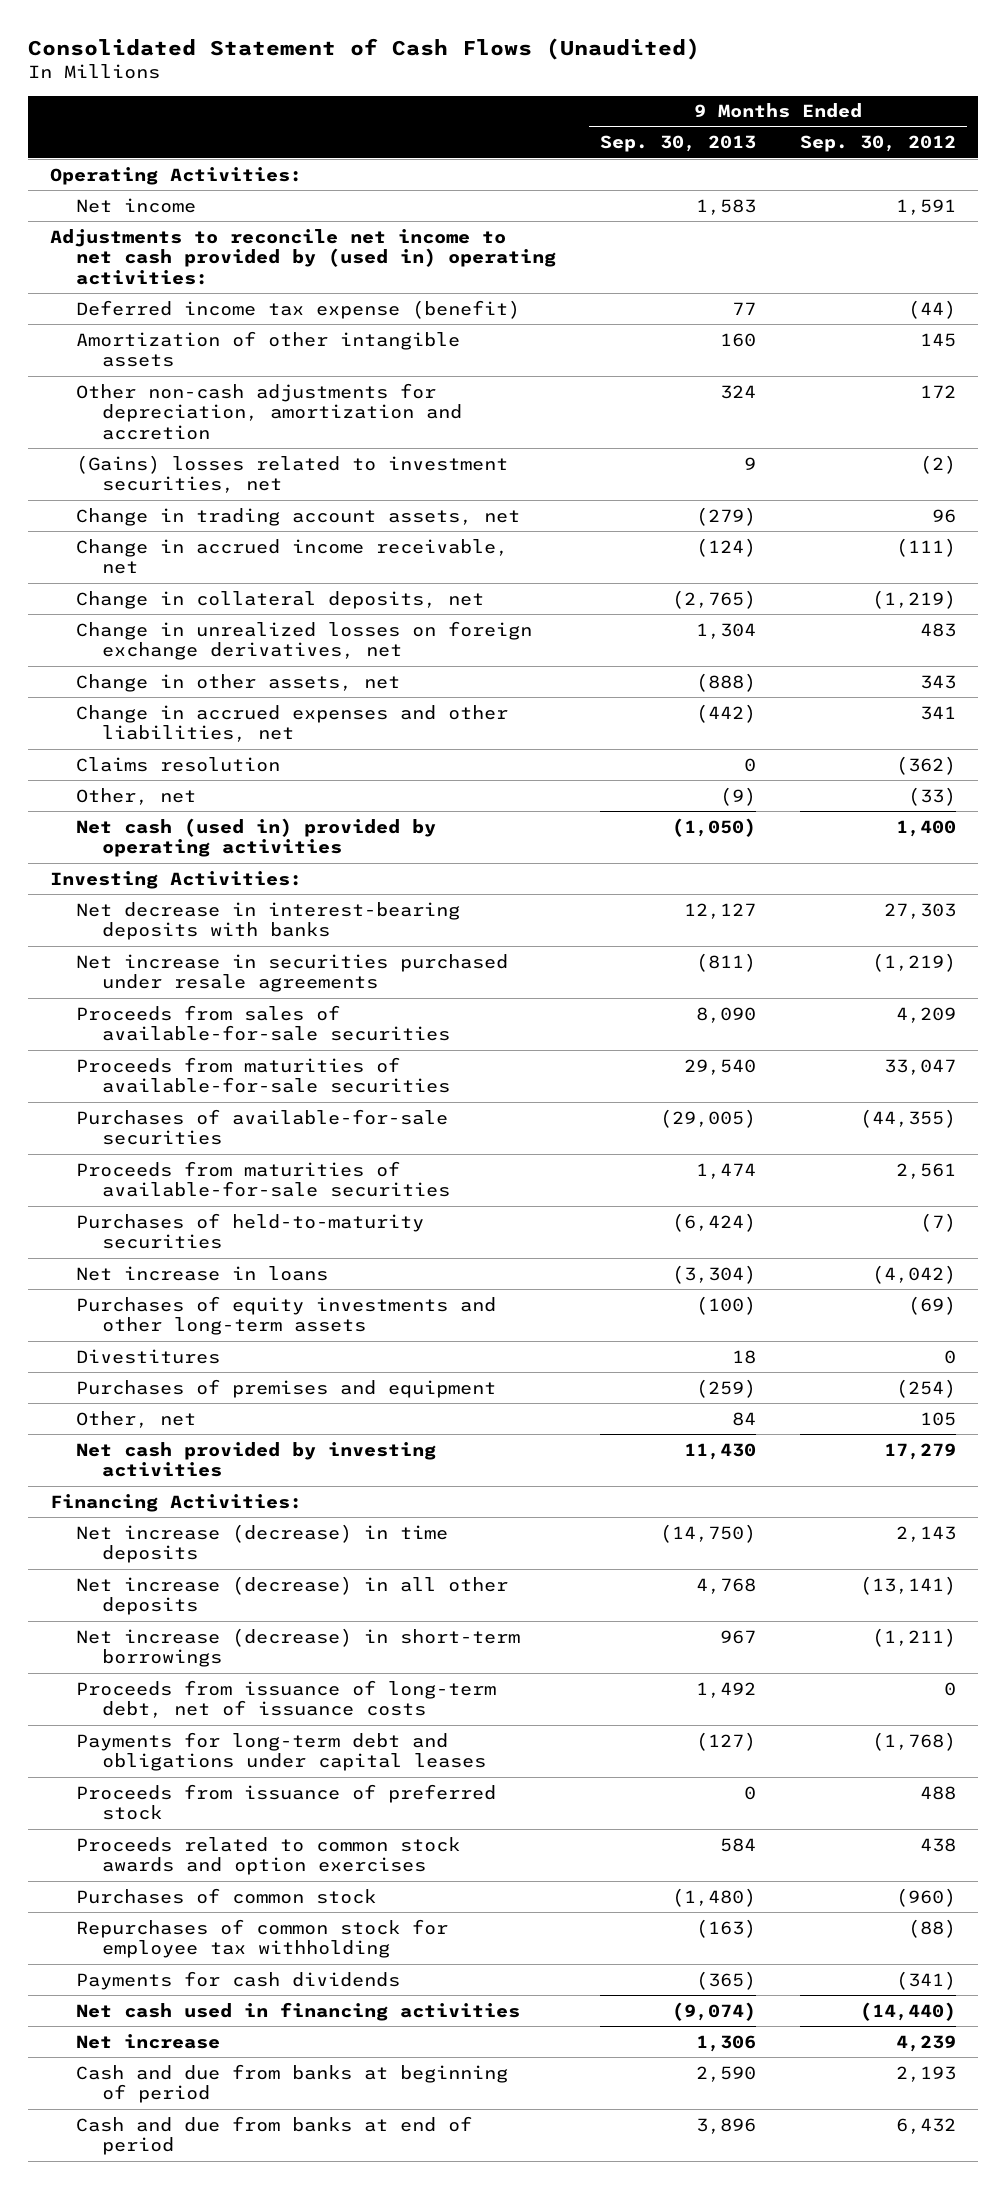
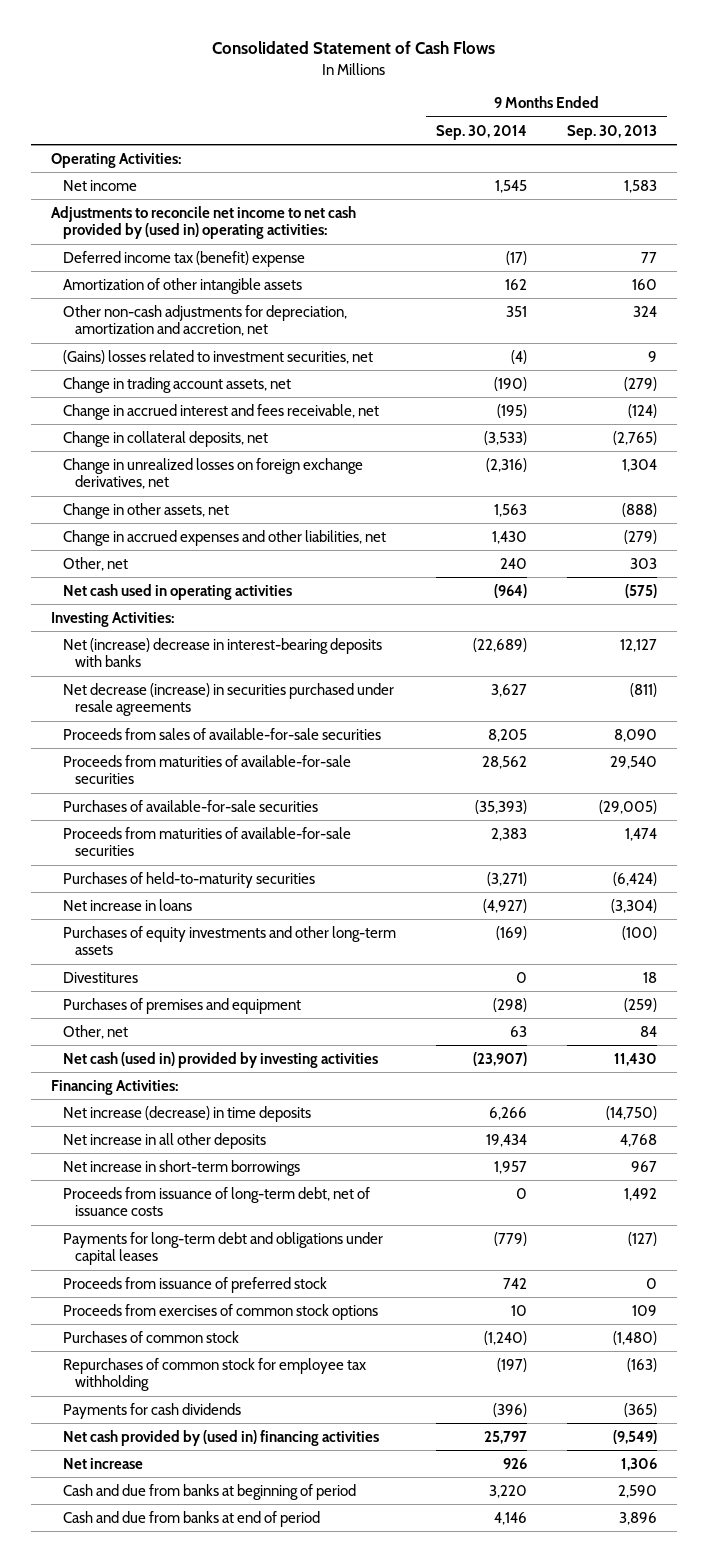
- Consolidated Statement of Cash Flows (Unaudited)
+ Consolidated Statement of Cash Flows
- | 9 Months Ended Sep. 30, 2013 | 9 Months Ended Sep. 30, 2012
+ | 9 Months Ended Sep. 30, 2014 | 9 Months Ended Sep. 30, 2013
- Deferred income tax expense (benefit) | 77 | (44)
+ Deferred income tax (benefit) expense | (17) | 77
- Other non-cash adjustments for depreciation, amortization and accretion | 324 | 172
+ Other non-cash adjustments for depreciation, amortization and accretion, net | 351 | 324
- Change in accrued income receivable, net | (124) | (111)
+ Change in accrued interest and fees receivable, net | (195) | (124)
- Change in accrued expenses and other liabilities, net | (442) | 341
- Claims resolution | 0 | (362)
- Other, net | (9) | (33)
- Net cash (used in) provided by operating activities | (1,050) | 1,400
+ Change in accrued expenses and other liabilities, net | 1,430 | (279)
+ Other, net | 240 | 303
+ Net cash used in operating activities | (964) | (575)
- Net decrease in interest-bearing deposits with banks | 12,127 | 27,303
- Net increase in securities purchased under resale agreements | (811) | (1,219)
+ Net (increase) decrease in interest-bearing deposits with banks | (22,689) | 12,127
+ Net decrease (increase) in securities purchased under resale agreements | 3,627 | (811)
- Net cash provided by investing activities | 11,430 | 17,279
+ Net cash (used in) provided by investing activities | (23,907) | 11,430
- Net increase (decrease) in all other deposits | 4,768 | (13,141)
- Net increase (decrease) in short-term borrowings | 967 | (1,211)
+ Net increase in all other deposits | 19,434 | 4,768
+ Net increase in short-term borrowings | 1,957 | 967
- Proceeds related to common stock awards and option exercises | 584 | 438
+ Proceeds from exercises of common stock options | 10 | 109
- Net cash used in financing activities | (9,074) | (14,440)
+ Net cash provided by (used in) financing activities | 25,797 | (9,549)

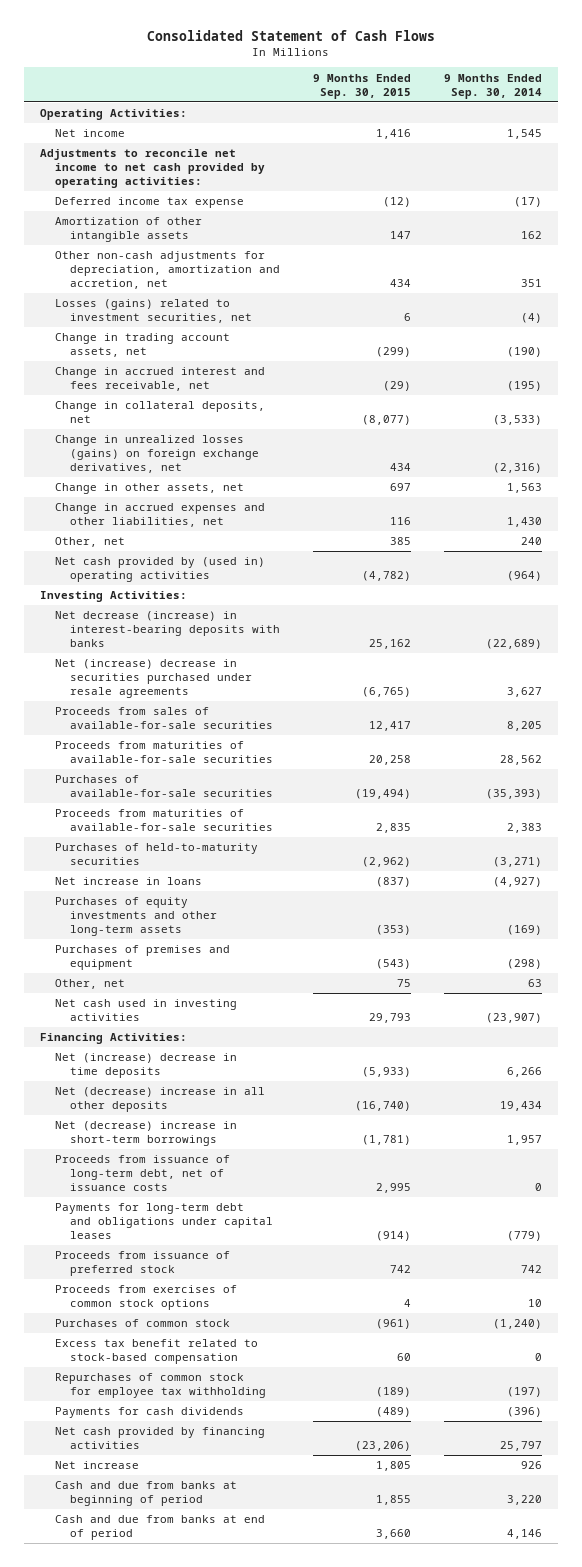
- | 9 Months Ended Sep. 30, 2014 | 9 Months Ended Sep. 30, 2013
+ | 9 Months Ended Sep. 30, 2015 | 9 Months Ended Sep. 30, 2014
- Adjustments to reconcile net income to net cash provided by (used in) operating activities:
- Deferred income tax (benefit) expense | (17) | 77
+ Adjustments to reconcile net income to net cash provided by operating activities:
+ Deferred income tax expense | (12) | (17)
- (Gains) losses related to investment securities, net | (4) | 9
+ Losses (gains) related to investment securities, net | 6 | (4)
- Change in unrealized losses on foreign exchange derivatives, net | (2,316) | 1,304
+ Change in unrealized losses (gains) on foreign exchange derivatives, net | 434 | (2,316)
- Net cash used in operating activities | (964) | (575)
+ Net cash provided by (used in) operating activities | (4,782) | (964)
- Net (increase) decrease in interest-bearing deposits with banks | (22,689) | 12,127
- Net decrease (increase) in securities purchased under resale agreements | 3,627 | (811)
+ Net decrease (increase) in interest-bearing deposits with banks | 25,162 | (22,689)
+ Net (increase) decrease in securities purchased under resale agreements | (6,765) | 3,627
- Divestitures | 0 | 18
- Net cash (used in) provided by investing activities | (23,907) | 11,430
+ Net cash used in investing activities | 29,793 | (23,907)
- Net increase (decrease) in time deposits | 6,266 | (14,750)
- Net increase in all other deposits | 19,434 | 4,768
- Net increase in short-term borrowings | 1,957 | 967
+ Net (increase) decrease in time deposits | (5,933) | 6,266
+ Net (decrease) increase in all other deposits | (16,740) | 19,434
+ Net (decrease) increase in short-term borrowings | (1,781) | 1,957
+ Excess tax benefit related to stock-based compensation | 60 | 0
- Net cash provided by (used in) financing activities | 25,797 | (9,549)
+ Net cash provided by financing activities | (23,206) | 25,797

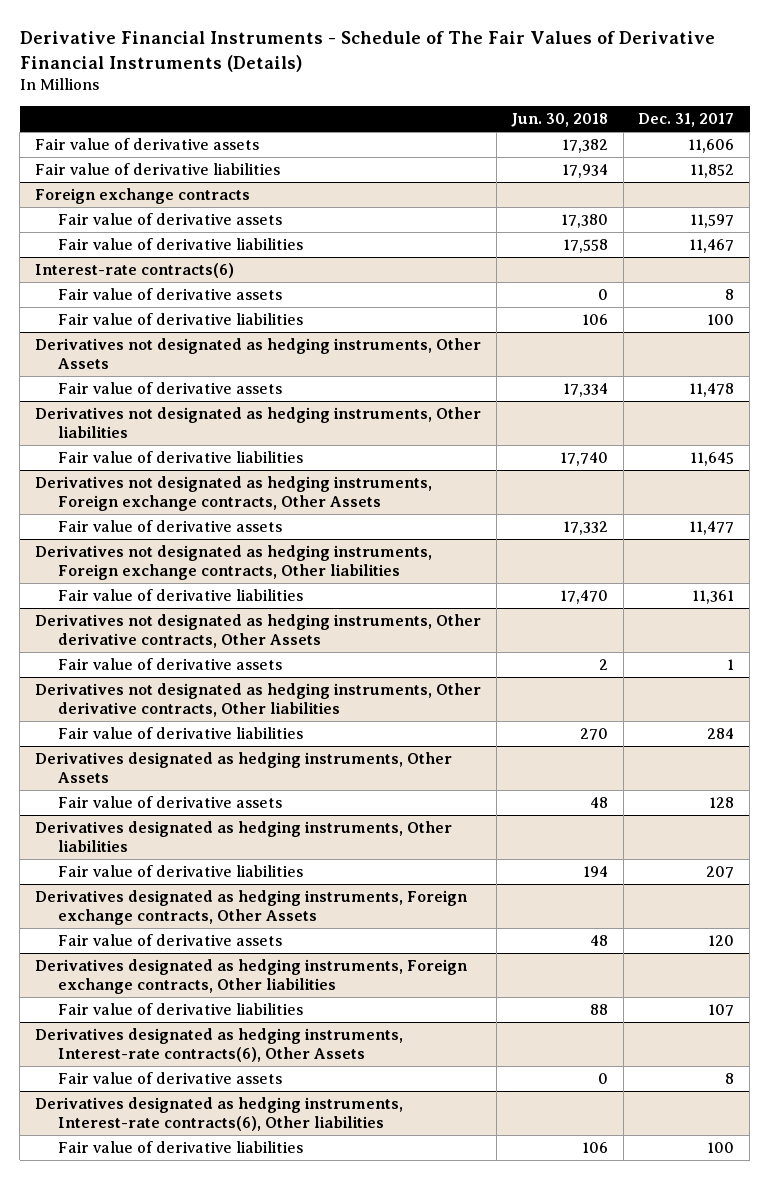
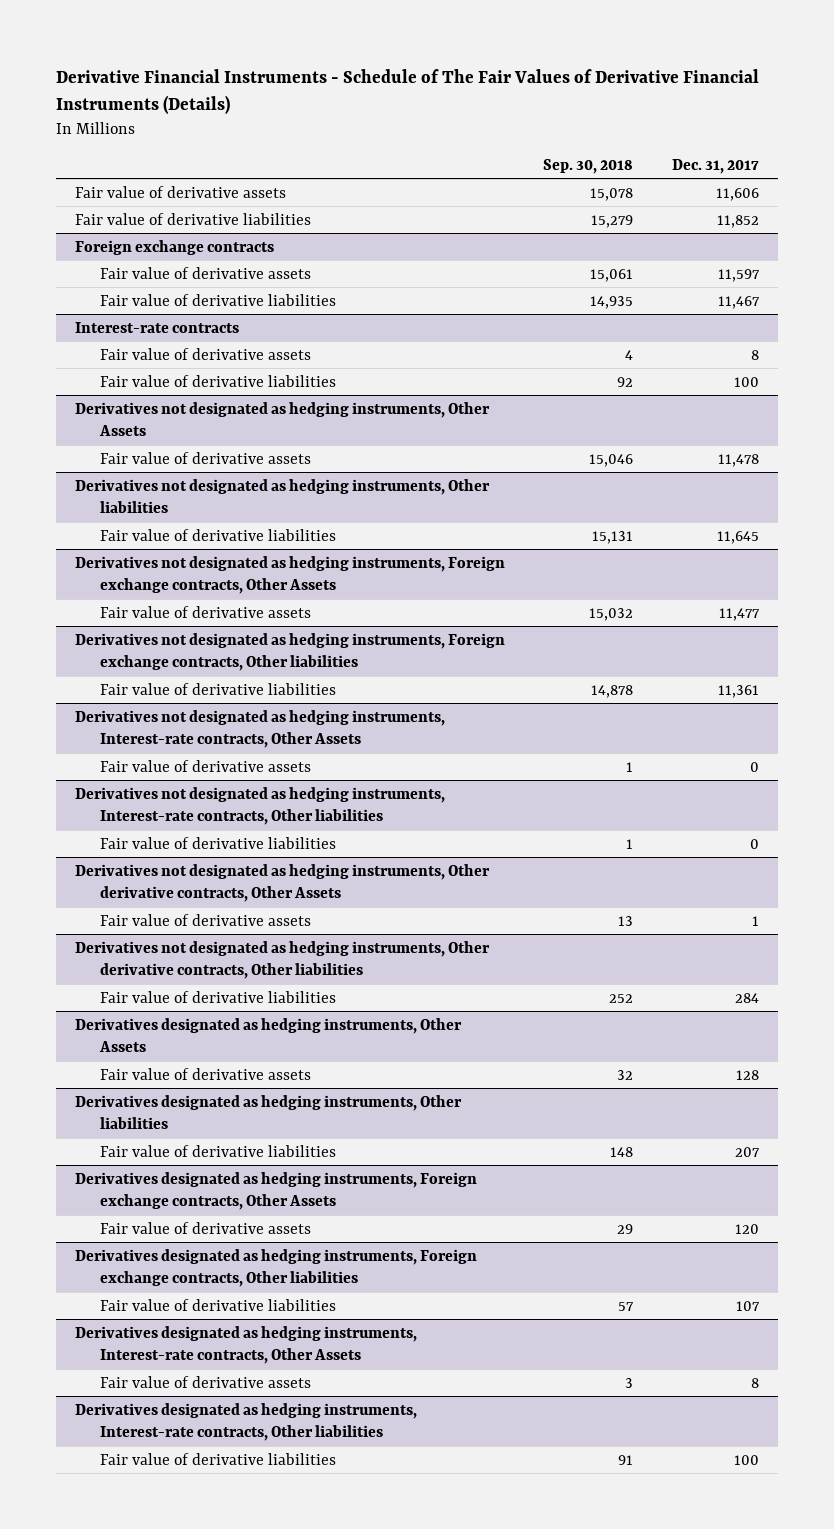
- | Jun. 30, 2018 | Dec. 31, 2017
+ | Sep. 30, 2018 | Dec. 31, 2017
- Interest-rate contracts(6)
+ Interest-rate contracts
+ Derivatives not designated as hedging instruments, Interest-rate contracts, Other Assets
+ Fair value of derivative assets | 1 | 0
+ Derivatives not designated as hedging instruments, Interest-rate contracts, Other liabilities
+ Fair value of derivative liabilities | 1 | 0
- Derivatives designated as hedging instruments, Interest-rate contracts(6), Other Assets
+ Derivatives designated as hedging instruments, Interest-rate contracts, Other Assets
- Derivatives designated as hedging instruments, Interest-rate contracts(6), Other liabilities
+ Derivatives designated as hedging instruments, Interest-rate contracts, Other liabilities

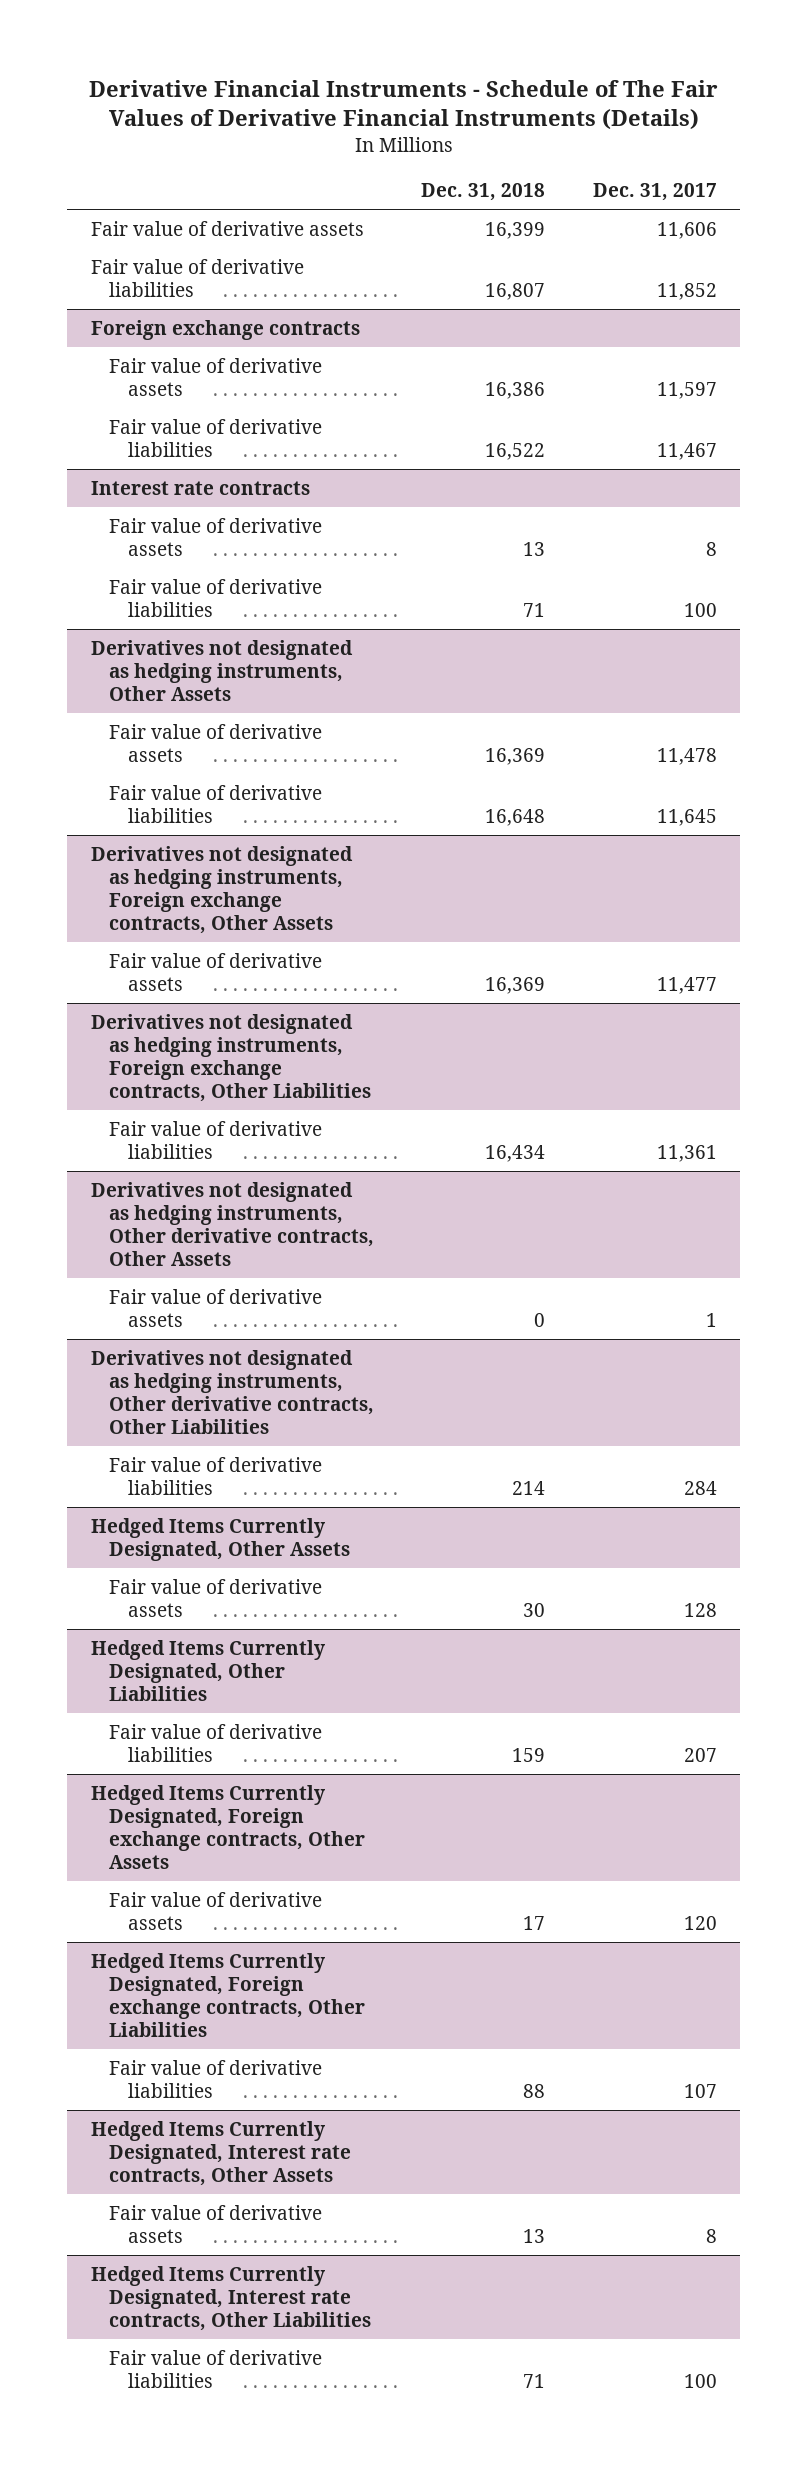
- | Sep. 30, 2018 | Dec. 31, 2017
+ | Dec. 31, 2018 | Dec. 31, 2017
- Interest-rate contracts
+ Interest rate contracts
- Derivatives not designated as hedging instruments, Other liabilities
- Derivatives not designated as hedging instruments, Foreign exchange contracts, Other liabilities
+ Derivatives not designated as hedging instruments, Foreign exchange contracts, Other Liabilities
- Derivatives not designated as hedging instruments, Interest-rate contracts, Other Assets
- Fair value of derivative assets | 1 | 0
- Derivatives not designated as hedging instruments, Interest-rate contracts, Other liabilities
- Fair value of derivative liabilities | 1 | 0
- Derivatives not designated as hedging instruments, Other derivative contracts, Other liabilities
+ Derivatives not designated as hedging instruments, Other derivative contracts, Other Liabilities
- Derivatives designated as hedging instruments, Other Assets
+ Hedged Items Currently Designated, Other Assets
- Derivatives designated as hedging instruments, Other liabilities
+ Hedged Items Currently Designated, Other Liabilities
- Derivatives designated as hedging instruments, Foreign exchange contracts, Other Assets
+ Hedged Items Currently Designated, Foreign exchange contracts, Other Assets
- Derivatives designated as hedging instruments, Foreign exchange contracts, Other liabilities
+ Hedged Items Currently Designated, Foreign exchange contracts, Other Liabilities
- Derivatives designated as hedging instruments, Interest-rate contracts, Other Assets
+ Hedged Items Currently Designated, Interest rate contracts, Other Assets
- Derivatives designated as hedging instruments, Interest-rate contracts, Other liabilities
+ Hedged Items Currently Designated, Interest rate contracts, Other Liabilities

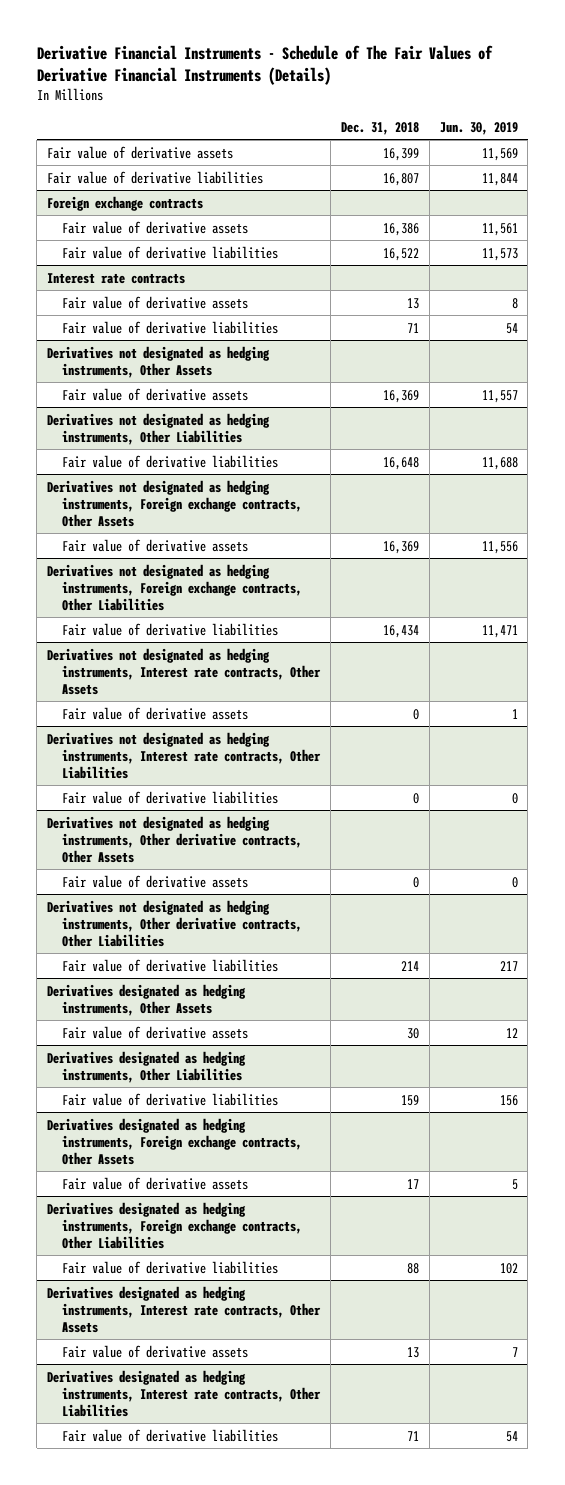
- | Dec. 31, 2018 | Dec. 31, 2017
+ | Dec. 31, 2018 | Jun. 30, 2019
+ Derivatives not designated as hedging instruments, Other Liabilities
+ Derivatives not designated as hedging instruments, Interest rate contracts, Other Assets
+ Fair value of derivative assets | 0 | 1
+ Derivatives not designated as hedging instruments, Interest rate contracts, Other Liabilities
+ Fair value of derivative liabilities | 0 | 0
- Hedged Items Currently Designated, Other Assets
+ Derivatives designated as hedging instruments, Other Assets
- Hedged Items Currently Designated, Other Liabilities
+ Derivatives designated as hedging instruments, Other Liabilities
- Hedged Items Currently Designated, Foreign exchange contracts, Other Assets
+ Derivatives designated as hedging instruments, Foreign exchange contracts, Other Assets
- Hedged Items Currently Designated, Foreign exchange contracts, Other Liabilities
+ Derivatives designated as hedging instruments, Foreign exchange contracts, Other Liabilities
- Hedged Items Currently Designated, Interest rate contracts, Other Assets
+ Derivatives designated as hedging instruments, Interest rate contracts, Other Assets
- Hedged Items Currently Designated, Interest rate contracts, Other Liabilities
+ Derivatives designated as hedging instruments, Interest rate contracts, Other Liabilities

